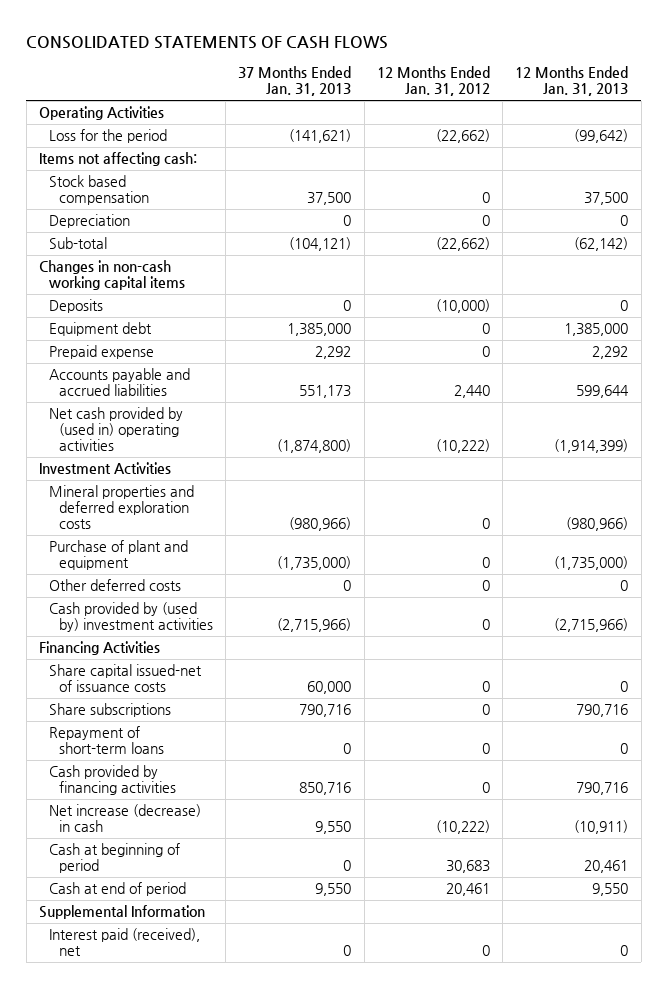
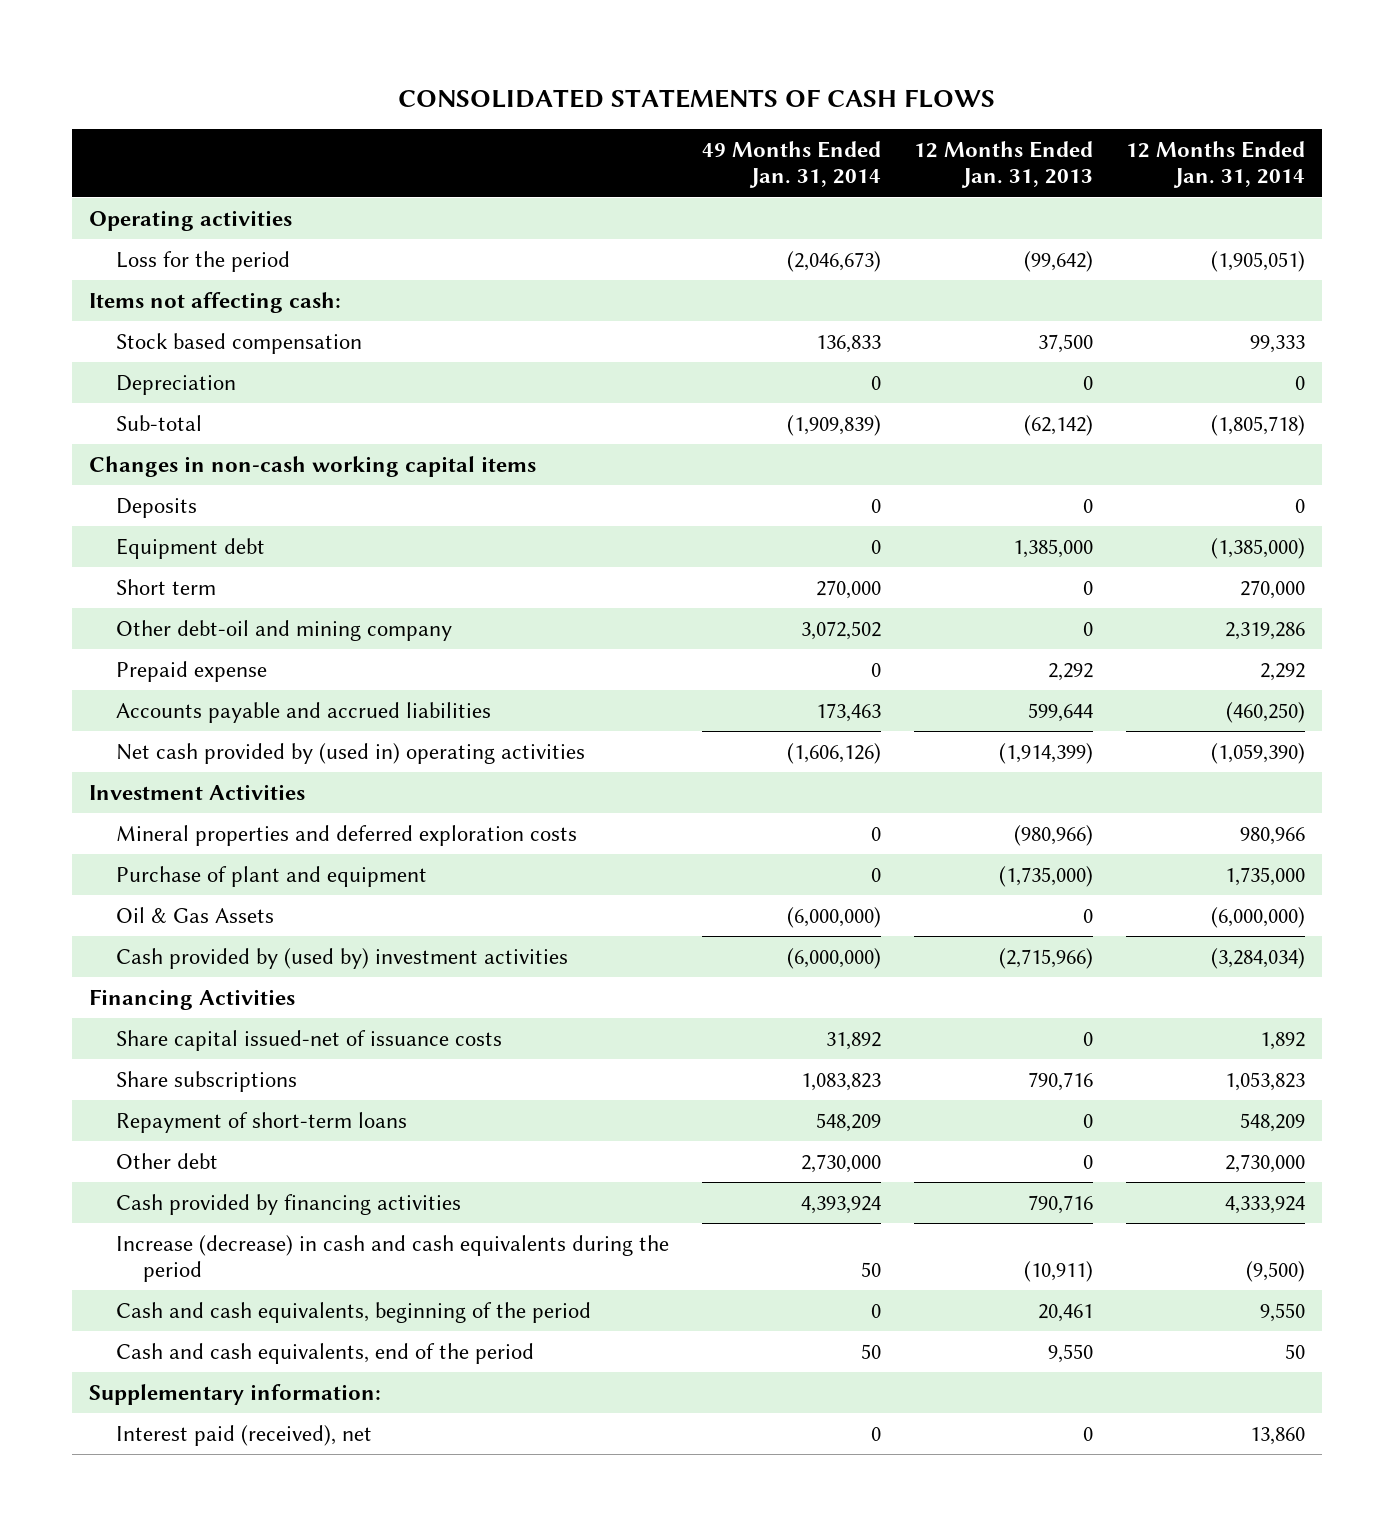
- | 37 Months Ended Jan. 31, 2013 | 12 Months Ended Jan. 31, 2012 | 12 Months Ended Jan. 31, 2013
+ | 49 Months Ended Jan. 31, 2014 | 12 Months Ended Jan. 31, 2013 | 12 Months Ended Jan. 31, 2014
- Operating Activities
+ Operating activities
+ Short term | 270,000 | 0 | 270,000
+ Other debt-oil and mining company | 3,072,502 | 0 | 2,319,286
- Other deferred costs | 0 | 0 | 0
+ Oil & Gas Assets | (6,000,000) | 0 | (6,000,000)
+ Other debt | 2,730,000 | 0 | 2,730,000
- Net increase (decrease) in cash | 9,550 | (10,222) | (10,911)
- Cash at beginning of period | 0 | 30,683 | 20,461
- Cash at end of period | 9,550 | 20,461 | 9,550
- Supplemental Information
+ Increase (decrease) in cash and cash equivalents during the period | 50 | (10,911) | (9,500)
+ Cash and cash equivalents, beginning of the period | 0 | 20,461 | 9,550
+ Cash and cash equivalents, end of the period | 50 | 9,550 | 50
+ Supplementary information:

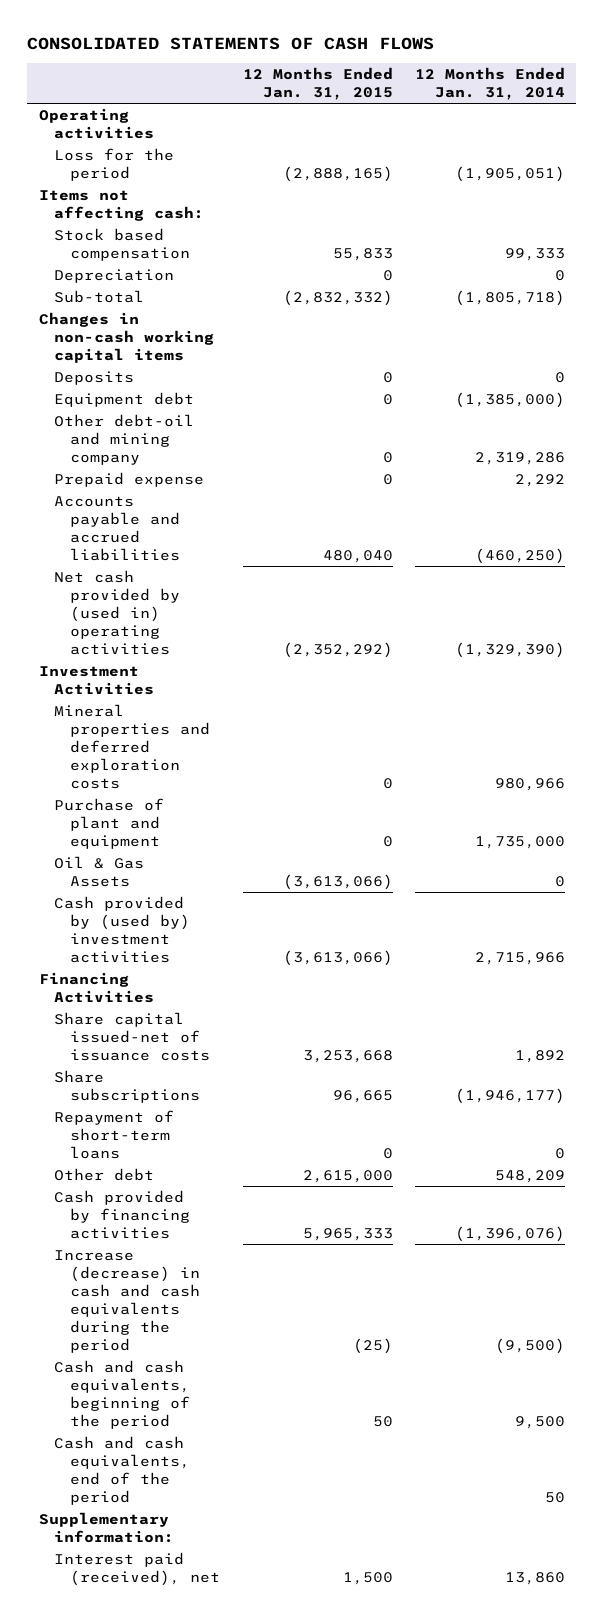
- | 49 Months Ended Jan. 31, 2014 | 12 Months Ended Jan. 31, 2013 | 12 Months Ended Jan. 31, 2014
+ | 12 Months Ended Jan. 31, 2015 | 12 Months Ended Jan. 31, 2014
- Short term | 270,000 | 0 | 270,000
- Net cash provided by (used in) operating activities | (1,606,126) | (1,914,399) | (1,059,390)
+ Net cash provided by (used in) operating activities | (2,352,292) | (1,329,390)
- Oil & Gas Assets | (6,000,000) | 0 | (6,000,000)
- Cash provided by (used by) investment activities | (6,000,000) | (2,715,966) | (3,284,034)
+ Oil & Gas Assets | (3,613,066) | 0
+ Cash provided by (used by) investment activities | (3,613,066) | 2,715,966
- Share subscriptions | 1,083,823 | 790,716 | 1,053,823
- Repayment of short-term loans | 548,209 | 0 | 548,209
- Other debt | 2,730,000 | 0 | 2,730,000
- Cash provided by financing activities | 4,393,924 | 790,716 | 4,333,924
+ Share subscriptions | 96,665 | (1,946,177)
+ Repayment of short-term loans | 0 | 0
+ Other debt | 2,615,000 | 548,209
+ Cash provided by financing activities | 5,965,333 | (1,396,076)
- Cash and cash equivalents, beginning of the period | 0 | 20,461 | 9,550
+ Cash and cash equivalents, beginning of the period | 50 | 9,500

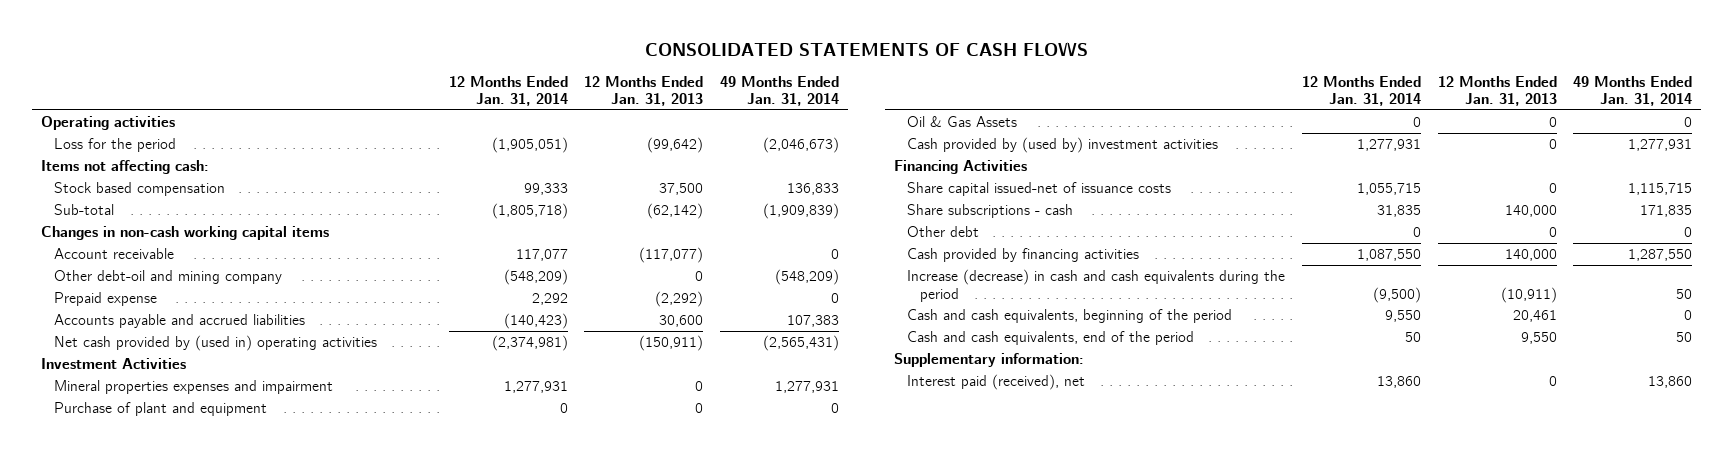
- | 12 Months Ended Jan. 31, 2015 | 12 Months Ended Jan. 31, 2014
+ | 12 Months Ended Jan. 31, 2014 | 12 Months Ended Jan. 31, 2013 | 49 Months Ended Jan. 31, 2014
- Depreciation | 0 | 0
- Deposits | 0 | 0
- Equipment debt | 0 | (1,385,000)
- Other debt-oil and mining company | 0 | 2,319,286
+ Account receivable | 117,077 | (117,077) | 0
+ Other debt-oil and mining company | (548,209) | 0 | (548,209)
- Accounts payable and accrued liabilities | 480,040 | (460,250)
- Net cash provided by (used in) operating activities | (2,352,292) | (1,329,390)
+ Accounts payable and accrued liabilities | (140,423) | 30,600 | 107,383
+ Net cash provided by (used in) operating activities | (2,374,981) | (150,911) | (2,565,431)
- Mineral properties and deferred exploration costs | 0 | 980,966
- Purchase of plant and equipment | 0 | 1,735,000
+ Mineral properties expenses and impairment | 1,277,931 | 0 | 1,277,931
+ Purchase of plant and equipment | 0 | 0 | 0
- Cash provided by (used by) investment activities | (3,613,066) | 2,715,966
+ Cash provided by (used by) investment activities | 1,277,931 | 0 | 1,277,931
- Share capital issued-net of issuance costs | 3,253,668 | 1,892
- Share subscriptions | 96,665 | (1,946,177)
- Repayment of short-term loans | 0 | 0
- Other debt | 2,615,000 | 548,209
- Cash provided by financing activities | 5,965,333 | (1,396,076)
+ Share capital issued-net of issuance costs | 1,055,715 | 0 | 1,115,715
+ Share subscriptions - cash | 31,835 | 140,000 | 171,835
+ Other debt | 0 | 0 | 0
+ Cash provided by financing activities | 1,087,550 | 140,000 | 1,287,550
- Cash and cash equivalents, beginning of the period | 50 | 9,500
+ Cash and cash equivalents, beginning of the period | 9,550 | 20,461 | 0

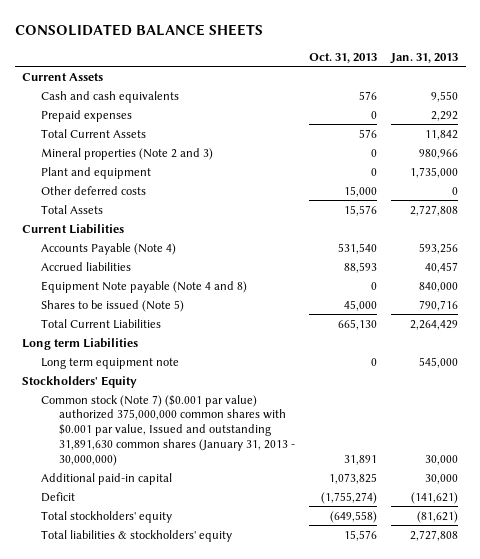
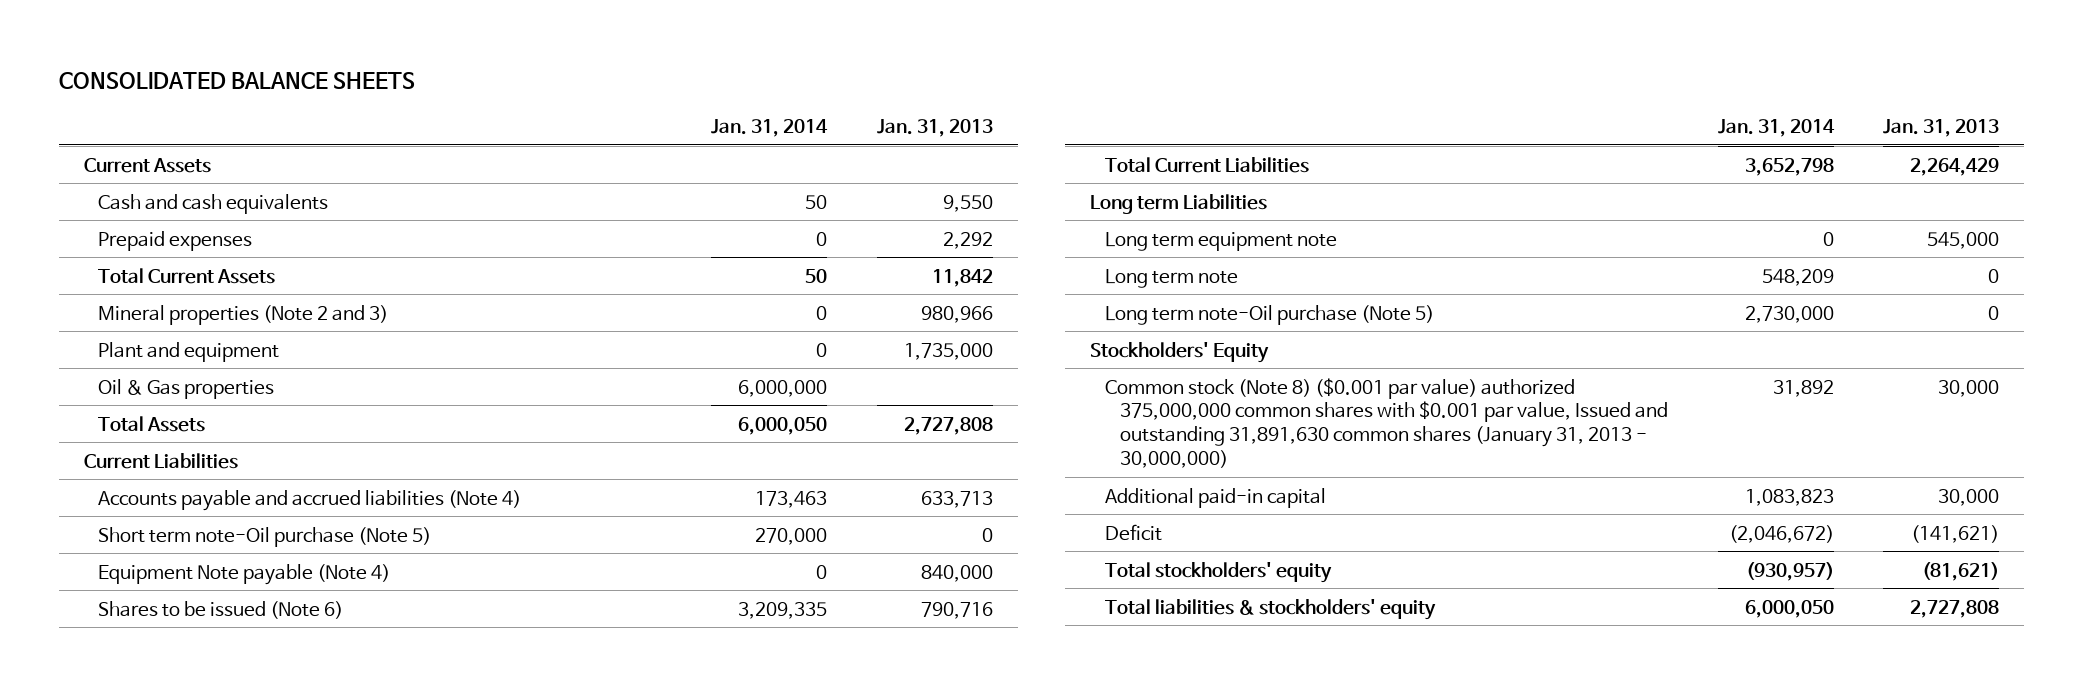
- | Oct. 31, 2013 | Jan. 31, 2013
+ | Jan. 31, 2014 | Jan. 31, 2013
- Other deferred costs | 15,000 | 0
+ Oil & Gas properties | 6,000,000 |
- Accounts Payable (Note 4) | 531,540 | 593,256
- Accrued liabilities | 88,593 | 40,457
- Equipment Note payable (Note 4 and 8) | 0 | 840,000
- Shares to be issued (Note 5) | 45,000 | 790,716
+ Accounts payable and accrued liabilities (Note 4) | 173,463 | 633,713
+ Short term note-Oil purchase (Note 5) | 270,000 | 0
+ Equipment Note payable (Note 4) | 0 | 840,000
+ Shares to be issued (Note 6) | 3,209,335 | 790,716
+ Long term note | 548,209 | 0
+ Long term note-Oil purchase (Note 5) | 2,730,000 | 0
- Common stock (Note 7) ($0.001 par value) authorized 375,000,000 common shares with $0.001 par value, Issued and outstanding 31,891,630 common shares (January 31, 2013 - 30,000,000) | 31,891 | 30,000
+ Common stock (Note 8) ($0.001 par value) authorized 375,000,000 common shares with $0.001 par value, Issued and outstanding 31,891,630 common shares (January 31, 2013 - 30,000,000) | 31,892 | 30,000

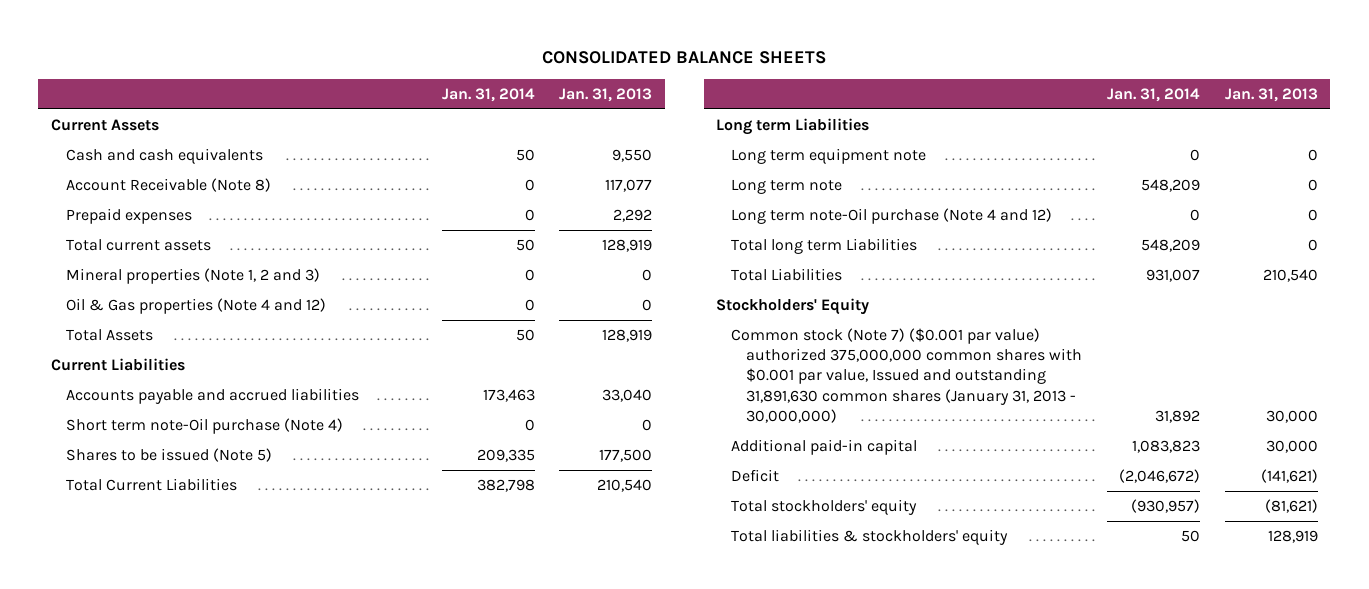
+ Account Receivable (Note 8) | 0 | 117,077
- Total Current Assets | 50 | 11,842
- Mineral properties (Note 2 and 3) | 0 | 980,966
- Plant and equipment | 0 | 1,735,000
- Oil & Gas properties | 6,000,000 |
- Total Assets | 6,000,050 | 2,727,808
+ Total current assets | 50 | 128,919
+ Mineral properties (Note 1, 2 and 3) | 0 | 0
+ Oil & Gas properties (Note 4 and 12) | 0 | 0
+ Total Assets | 50 | 128,919
- Accounts payable and accrued liabilities (Note 4) | 173,463 | 633,713
- Short term note-Oil purchase (Note 5) | 270,000 | 0
- Equipment Note payable (Note 4) | 0 | 840,000
- Shares to be issued (Note 6) | 3,209,335 | 790,716
- Total Current Liabilities | 3,652,798 | 2,264,429
+ Accounts payable and accrued liabilities | 173,463 | 33,040
+ Short term note-Oil purchase (Note 4) | 0 | 0
+ Shares to be issued (Note 5) | 209,335 | 177,500
+ Total Current Liabilities | 382,798 | 210,540
- Long term equipment note | 0 | 545,000
+ Long term equipment note | 0 | 0
- Long term note-Oil purchase (Note 5) | 2,730,000 | 0
+ Long term note-Oil purchase (Note 4 and 12) | 0 | 0
+ Total long term Liabilities | 548,209 | 0
+ Total Liabilities | 931,007 | 210,540
- Common stock (Note 8) ($0.001 par value) authorized 375,000,000 common shares with $0.001 par value, Issued and outstanding 31,891,630 common shares (January 31, 2013 - 30,000,000) | 31,892 | 30,000
+ Common stock (Note 7) ($0.001 par value) authorized 375,000,000 common shares with $0.001 par value, Issued and outstanding 31,891,630 common shares (January 31, 2013 - 30,000,000) | 31,892 | 30,000
- Total liabilities & stockholders' equity | 6,000,050 | 2,727,808
+ Total liabilities & stockholders' equity | 50 | 128,919

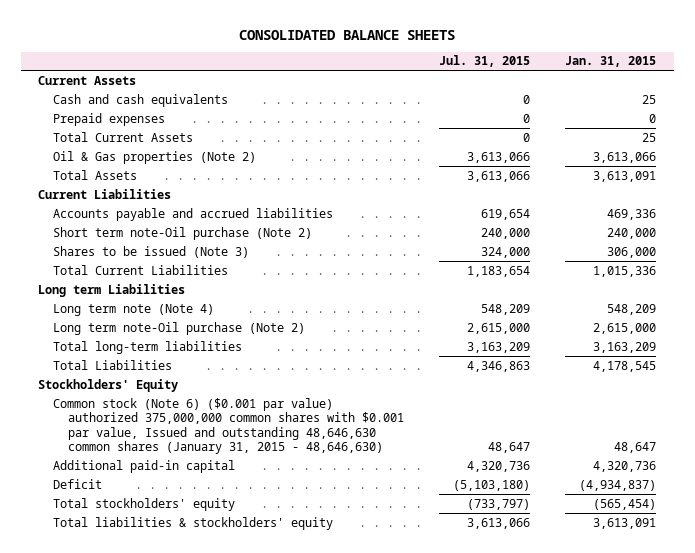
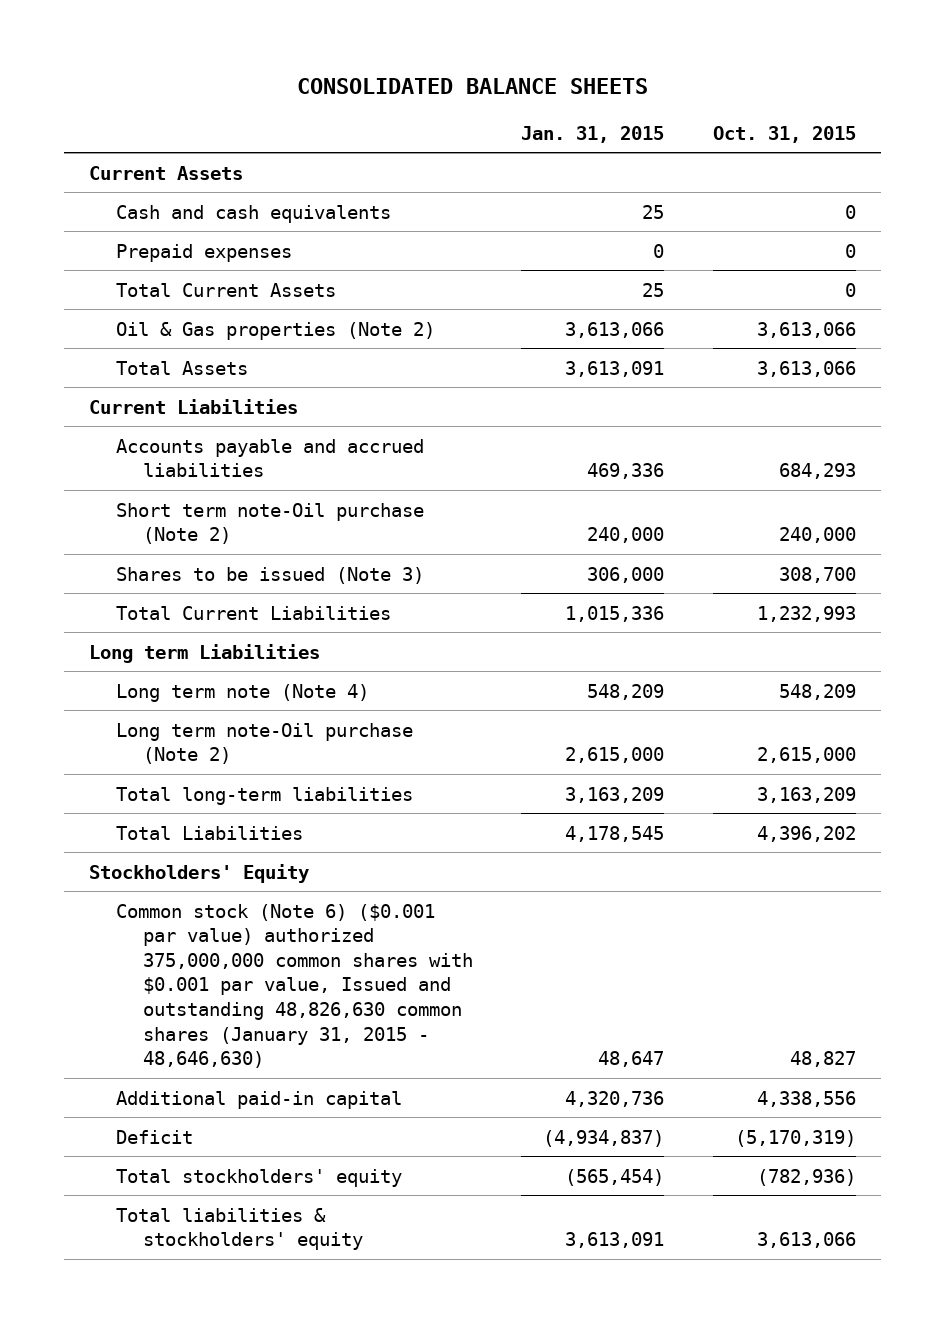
- | Jul. 31, 2015 | Jan. 31, 2015
+ | Jan. 31, 2015 | Oct. 31, 2015
- Common stock (Note 6) ($0.001 par value) authorized 375,000,000 common shares with $0.001 par value, Issued and outstanding 48,646,630 common shares (January 31, 2015 - 48,646,630) | 48,647 | 48,647
+ Common stock (Note 6) ($0.001 par value) authorized 375,000,000 common shares with $0.001 par value, Issued and outstanding 48,826,630 common shares (January 31, 2015 - 48,646,630) | 48,647 | 48,827

